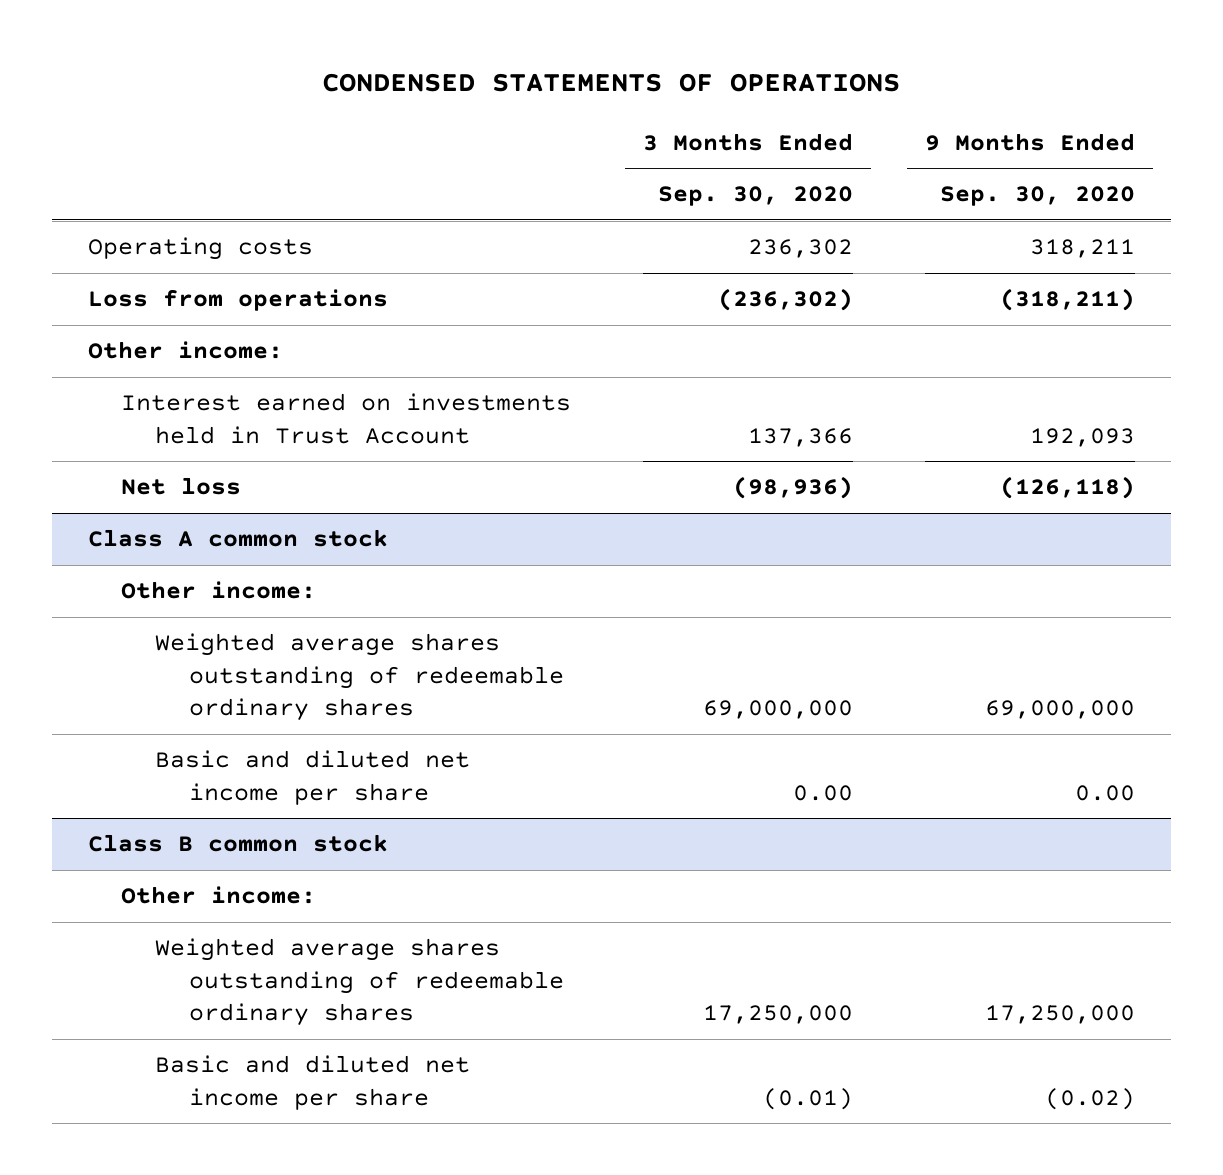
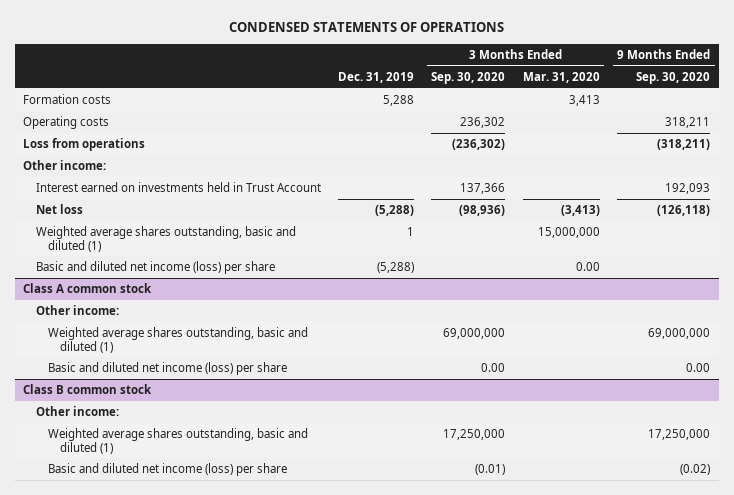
- | 3 Months Ended Sep. 30, 2020 | 9 Months Ended Sep. 30, 2020
+ | Dec. 31, 2019 | 3 Months Ended Sep. 30, 2020 | 3 Months Ended Mar. 31, 2020 | 9 Months Ended Sep. 30, 2020
+ Formation costs | 5,288 | | 3,413 |
+ Weighted average shares outstanding, basic and diluted (1) | 1 | | 15,000,000 |
+ Basic and diluted net income (loss) per share | (5,288) | | 0.00 |
@ Class A common stock
- Weighted average shares outstanding of redeemable ordinary shares | 69,000,000 | 69,000,000
- Basic and diluted net income per share | 0.00 | 0.00
+ Weighted average shares outstanding, basic and diluted (1) | | 69,000,000 | | 69,000,000
+ Basic and diluted net income (loss) per share | | 0.00 | | 0.00
@ Class B common stock
- Weighted average shares outstanding of redeemable ordinary shares | 17,250,000 | 17,250,000
- Basic and diluted net income per share | (0.01) | (0.02)
+ Weighted average shares outstanding, basic and diluted (1) | | 17,250,000 | | 17,250,000
+ Basic and diluted net income (loss) per share | | (0.01) | | (0.02)

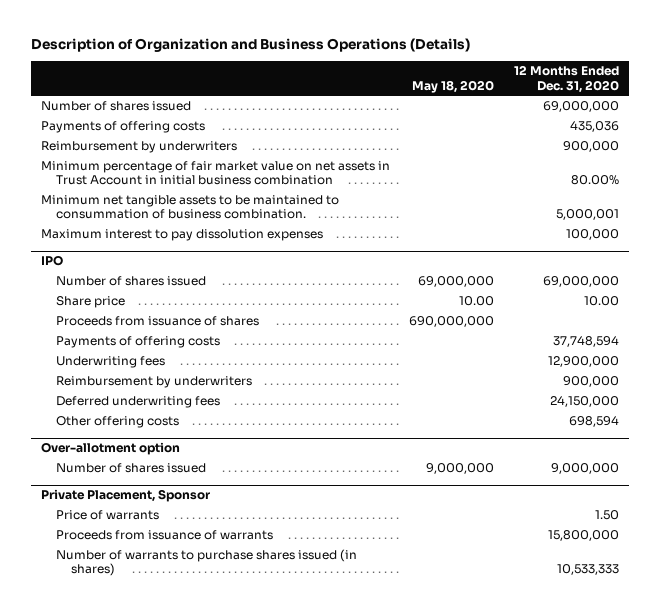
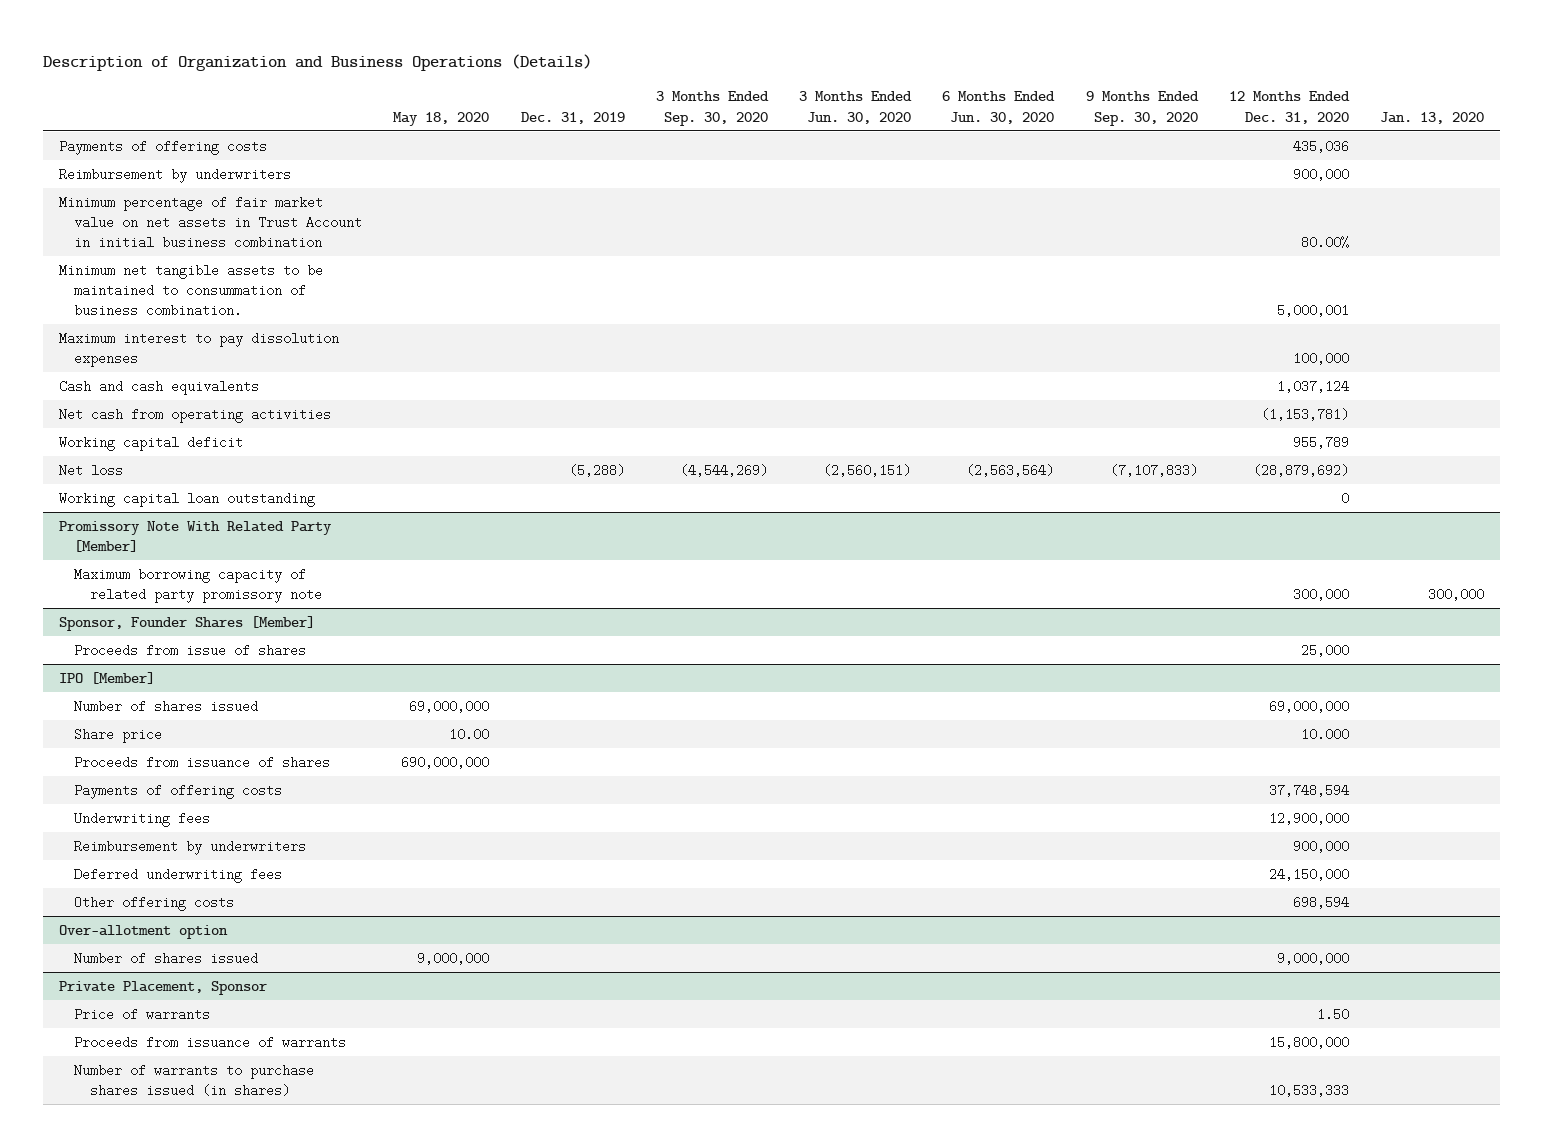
- | May 18, 2020 | 12 Months Ended Dec. 31, 2020
+ | May 18, 2020 | Dec. 31, 2019 | 3 Months Ended Sep. 30, 2020 | 3 Months Ended Jun. 30, 2020 | 6 Months Ended Jun. 30, 2020 | 9 Months Ended Sep. 30, 2020 | 12 Months Ended Dec. 31, 2020 | Jan. 13, 2020
- Number of shares issued | | 69,000,000
- IPO
+ Cash and cash equivalents | | | | | | | 1,037,124 |
+ Net cash from operating activities | | | | | | | (1,153,781) |
+ Working capital deficit | | | | | | | 955,789 |
+ Net loss | | (5,288) | (4,544,269) | (2,560,151) | (2,563,564) | (7,107,833) | (28,879,692) |
+ Working capital loan outstanding | | | | | | | 0 |
+ Promissory Note With Related Party [Member]
+ Maximum borrowing capacity of related party promissory note | | | | | | | 300,000 | 300,000
+ Sponsor, Founder Shares [Member]
+ Proceeds from issue of shares | | | | | | | 25,000 |
+ IPO [Member]
- Share price | 10.00 | 10.00
+ Share price | 10.00 | | | | | | 10.000 |

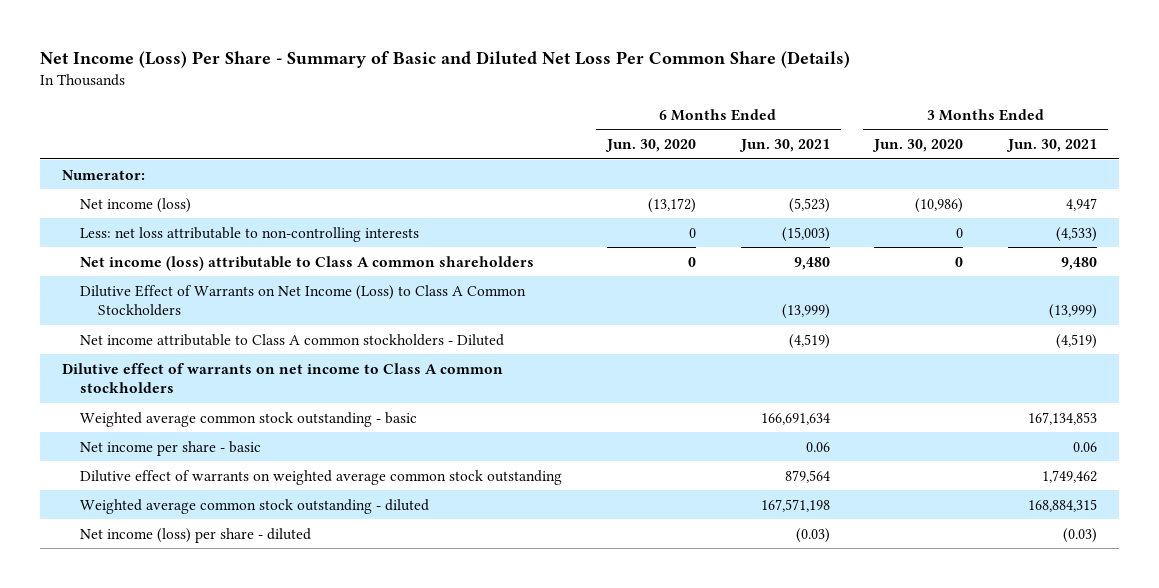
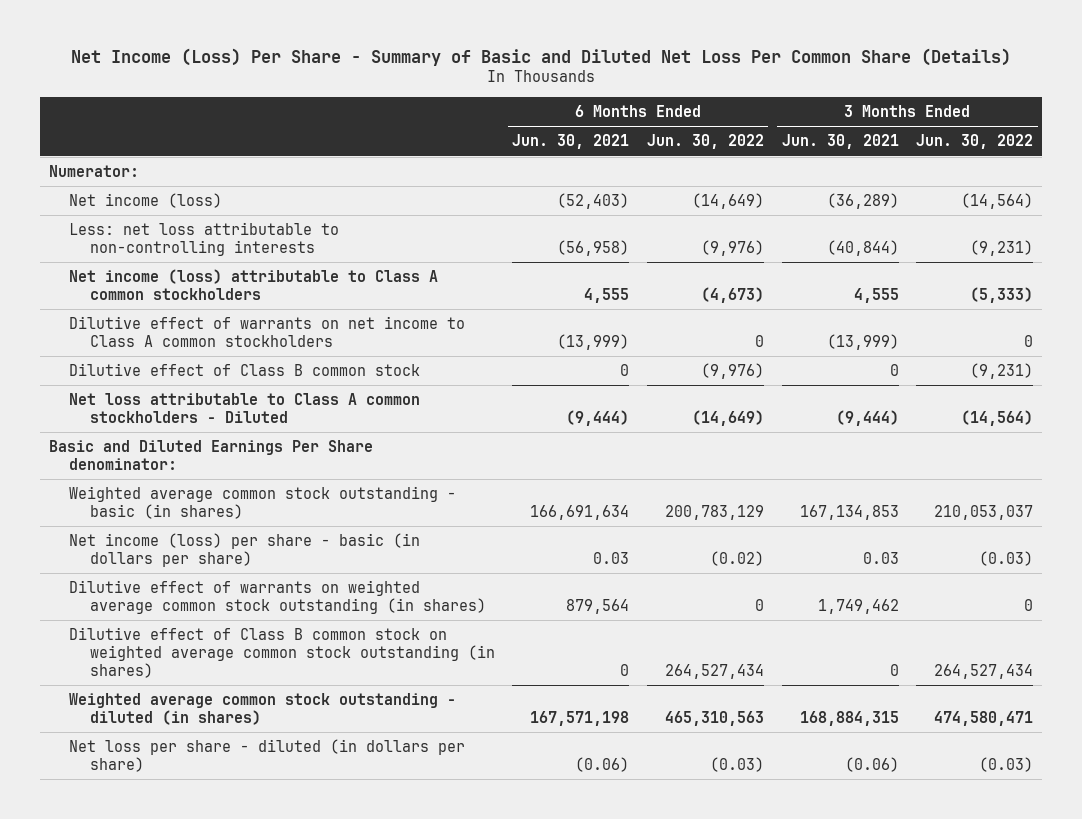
- | 6 Months Ended Jun. 30, 2020 | 6 Months Ended Jun. 30, 2021 | 3 Months Ended Jun. 30, 2020 | 3 Months Ended Jun. 30, 2021
+ | 6 Months Ended Jun. 30, 2021 | 6 Months Ended Jun. 30, 2022 | 3 Months Ended Jun. 30, 2021 | 3 Months Ended Jun. 30, 2022
- Net income (loss) | (13,172) | (5,523) | (10,986) | 4,947
- Less: net loss attributable to non-controlling interests | 0 | (15,003) | 0 | (4,533)
- Net income (loss) attributable to Class A common shareholders | 0 | 9,480 | 0 | 9,480
- Dilutive Effect of Warrants on Net Income (Loss) to Class A Common Stockholders | | (13,999) | | (13,999)
- Net income attributable to Class A common stockholders - Diluted | | (4,519) | | (4,519)
- Dilutive effect of warrants on net income to Class A common stockholders
- Weighted average common stock outstanding - basic | | 166,691,634 | | 167,134,853
- Net income per share - basic | | 0.06 | | 0.06
- Dilutive effect of warrants on weighted average common stock outstanding | | 879,564 | | 1,749,462
- Weighted average common stock outstanding - diluted | | 167,571,198 | | 168,884,315
- Net income (loss) per share - diluted | | (0.03) | | (0.03)
+ Net income (loss) | (52,403) | (14,649) | (36,289) | (14,564)
+ Less: net loss attributable to non-controlling interests | (56,958) | (9,976) | (40,844) | (9,231)
+ Net income (loss) attributable to Class A common stockholders | 4,555 | (4,673) | 4,555 | (5,333)
+ Dilutive effect of warrants on net income to Class A common stockholders | (13,999) | 0 | (13,999) | 0
+ Dilutive effect of Class B common stock | 0 | (9,976) | 0 | (9,231)
+ Net loss attributable to Class A common stockholders - Diluted | (9,444) | (14,649) | (9,444) | (14,564)
+ Basic and Diluted Earnings Per Share denominator:
+ Weighted average common stock outstanding - basic (in shares) | 166,691,634 | 200,783,129 | 167,134,853 | 210,053,037
+ Net income (loss) per share - basic (in dollars per share) | 0.03 | (0.02) | 0.03 | (0.03)
+ Dilutive effect of warrants on weighted average common stock outstanding (in shares) | 879,564 | 0 | 1,749,462 | 0
+ Dilutive effect of Class B common stock on weighted average common stock outstanding (in shares) | 0 | 264,527,434 | 0 | 264,527,434
+ Weighted average common stock outstanding - diluted (in shares) | 167,571,198 | 465,310,563 | 168,884,315 | 474,580,471
+ Net loss per share - diluted (in dollars per share) | (0.06) | (0.03) | (0.06) | (0.03)

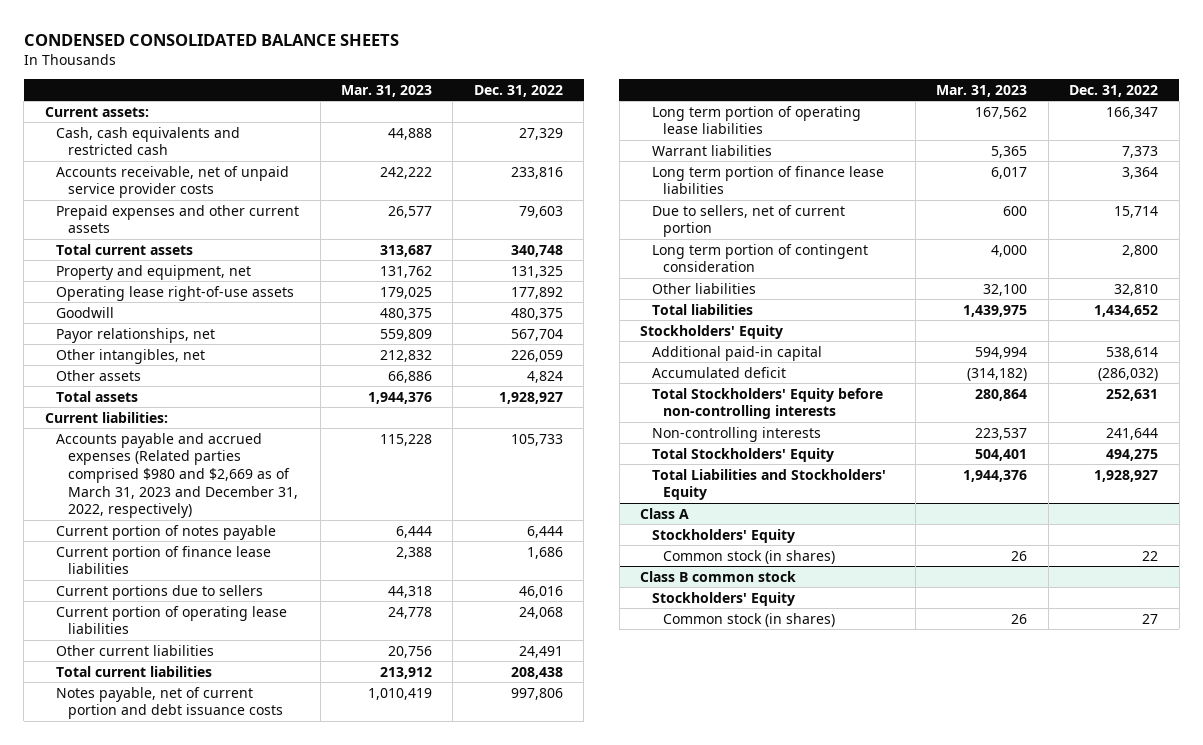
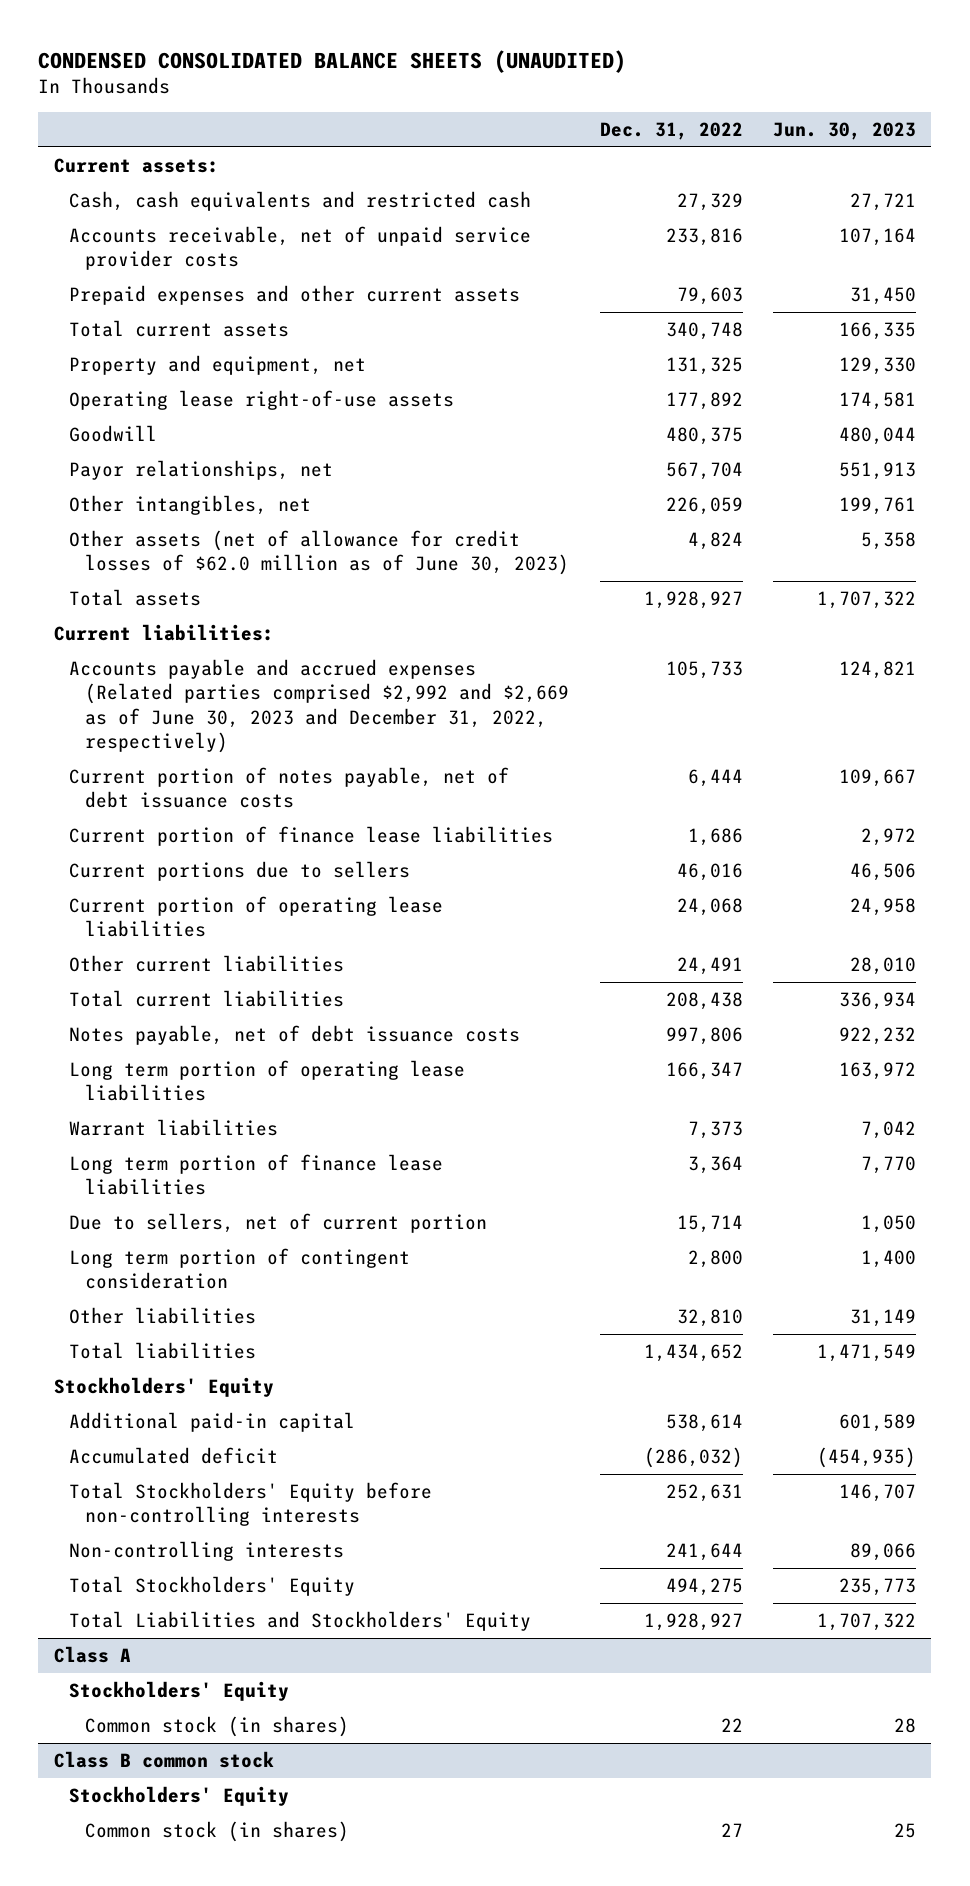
- CONDENSED CONSOLIDATED BALANCE SHEETS
+ CONDENSED CONSOLIDATED BALANCE SHEETS (UNAUDITED)
- | Mar. 31, 2023 | Dec. 31, 2022
+ | Dec. 31, 2022 | Jun. 30, 2023
- Other assets | 66,886 | 4,824
+ Other assets (net of allowance for credit losses of $62.0 million as of June 30, 2023) | 4,824 | 5,358
- Accounts payable and accrued expenses (Related parties comprised $980 and $2,669 as of March 31, 2023 and December 31, 2022, respectively) | 115,228 | 105,733
- Current portion of notes payable | 6,444 | 6,444
+ Accounts payable and accrued expenses (Related parties comprised $2,992 and $2,669 as of June 30, 2023 and December 31, 2022, respectively) | 105,733 | 124,821
+ Current portion of notes payable, net of debt issuance costs | 6,444 | 109,667
- Notes payable, net of current portion and debt issuance costs | 1,010,419 | 997,806
+ Notes payable, net of debt issuance costs | 997,806 | 922,232

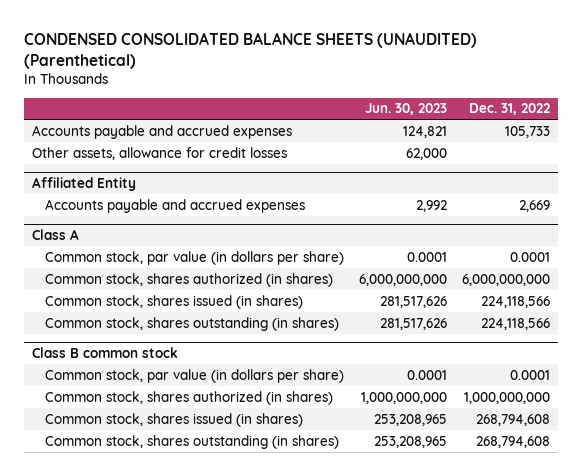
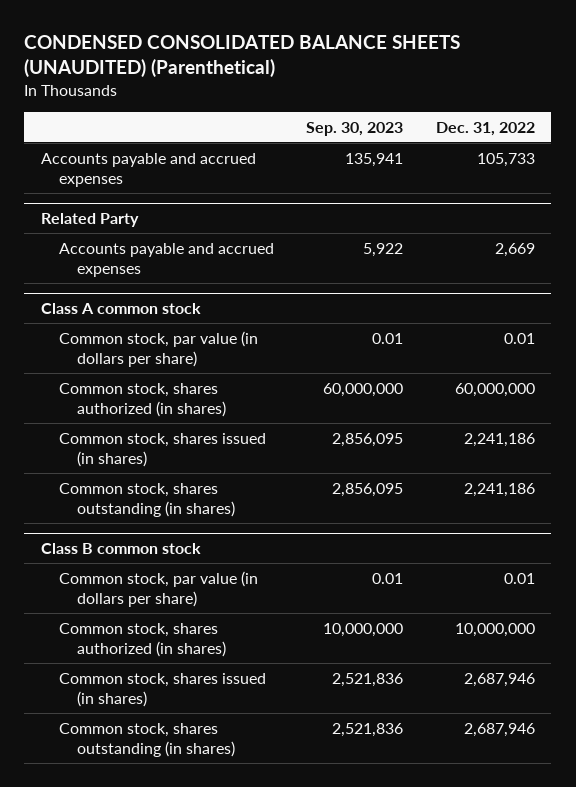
- | Jun. 30, 2023 | Dec. 31, 2022
+ | Sep. 30, 2023 | Dec. 31, 2022
- Other assets, allowance for credit losses | 62,000 |
- Affiliated Entity
+ Related Party
- Class A
- Common stock, par value (in dollars per share) | 0.0001 | 0.0001
- Common stock, shares authorized (in shares) | 6,000,000,000 | 6,000,000,000
- Common stock, shares issued (in shares) | 281,517,626 | 224,118,566
- Common stock, shares outstanding (in shares) | 281,517,626 | 224,118,566
+ Class A common stock
+ Common stock, par value (in dollars per share) | 0.01 | 0.01
+ Common stock, shares authorized (in shares) | 60,000,000 | 60,000,000
+ Common stock, shares issued (in shares) | 2,856,095 | 2,241,186
+ Common stock, shares outstanding (in shares) | 2,856,095 | 2,241,186
@ Class B common stock
- Common stock, par value (in dollars per share) | 0.0001 | 0.0001
- Common stock, shares authorized (in shares) | 1,000,000,000 | 1,000,000,000
- Common stock, shares issued (in shares) | 253,208,965 | 268,794,608
- Common stock, shares outstanding (in shares) | 253,208,965 | 268,794,608
+ Common stock, par value (in dollars per share) | 0.01 | 0.01
+ Common stock, shares authorized (in shares) | 10,000,000 | 10,000,000
+ Common stock, shares issued (in shares) | 2,521,836 | 2,687,946
+ Common stock, shares outstanding (in shares) | 2,521,836 | 2,687,946

